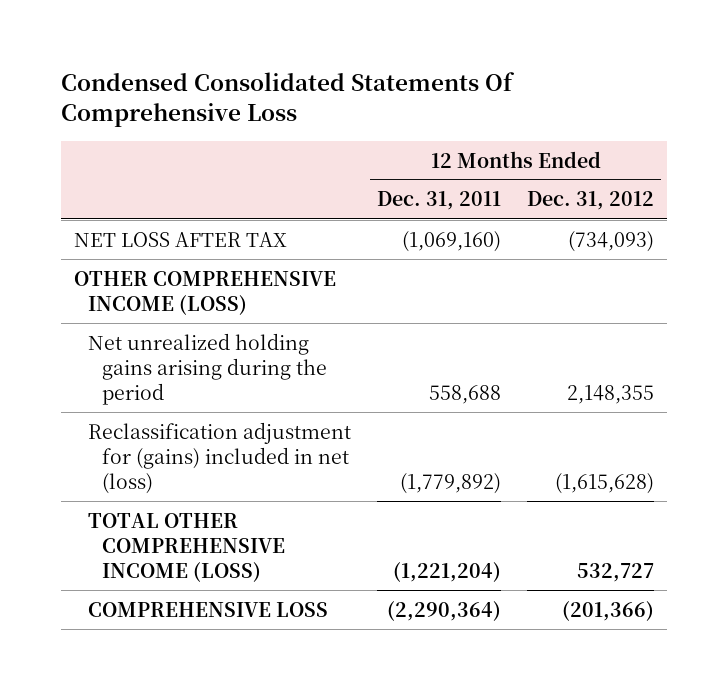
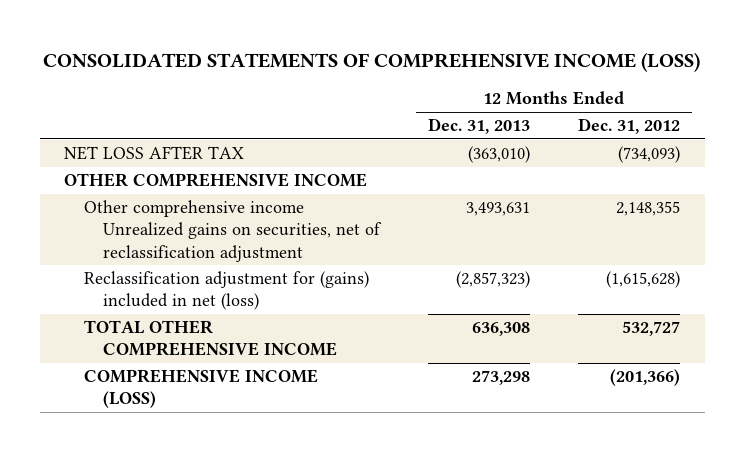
- Condensed Consolidated Statements Of Comprehensive Loss
+ CONSOLIDATED STATEMENTS OF COMPREHENSIVE INCOME (LOSS)
- | 12 Months Ended Dec. 31, 2011 | 12 Months Ended Dec. 31, 2012
+ | 12 Months Ended Dec. 31, 2013 | 12 Months Ended Dec. 31, 2012
- OTHER COMPREHENSIVE INCOME (LOSS)
- Net unrealized holding gains arising during the period | 558,688 | 2,148,355
+ OTHER COMPREHENSIVE INCOME
+ Other comprehensive income Unrealized gains on securities, net of reclassification adjustment | 3,493,631 | 2,148,355
- TOTAL OTHER COMPREHENSIVE INCOME (LOSS) | (1,221,204) | 532,727
- COMPREHENSIVE LOSS | (2,290,364) | (201,366)
+ TOTAL OTHER COMPREHENSIVE INCOME | 636,308 | 532,727
+ COMPREHENSIVE INCOME (LOSS) | 273,298 | (201,366)

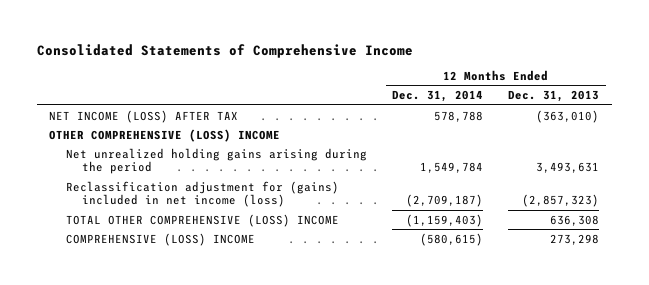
- CONSOLIDATED STATEMENTS OF COMPREHENSIVE INCOME (LOSS)
+ Consolidated Statements of Comprehensive Income
- | 12 Months Ended Dec. 31, 2013 | 12 Months Ended Dec. 31, 2012
+ | 12 Months Ended Dec. 31, 2014 | 12 Months Ended Dec. 31, 2013
- NET LOSS AFTER TAX | (363,010) | (734,093)
- OTHER COMPREHENSIVE INCOME
- Other comprehensive income Unrealized gains on securities, net of reclassification adjustment | 3,493,631 | 2,148,355
- Reclassification adjustment for (gains) included in net (loss) | (2,857,323) | (1,615,628)
- TOTAL OTHER COMPREHENSIVE INCOME | 636,308 | 532,727
- COMPREHENSIVE INCOME (LOSS) | 273,298 | (201,366)
+ NET INCOME (LOSS) AFTER TAX | 578,788 | (363,010)
+ OTHER COMPREHENSIVE (LOSS) INCOME
+ Net unrealized holding gains arising during the period | 1,549,784 | 3,493,631
+ Reclassification adjustment for (gains) included in net income (loss) | (2,709,187) | (2,857,323)
+ TOTAL OTHER COMPREHENSIVE (LOSS) INCOME | (1,159,403) | 636,308
+ COMPREHENSIVE (LOSS) INCOME | (580,615) | 273,298

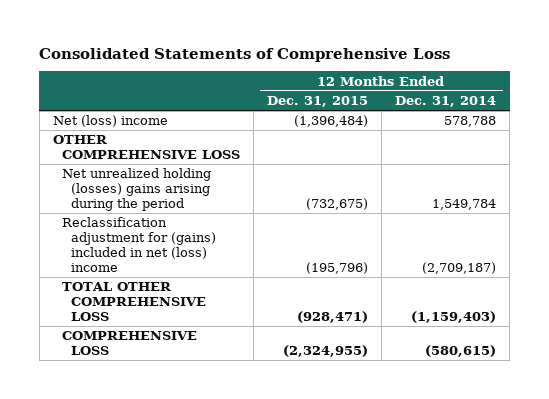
- Consolidated Statements of Comprehensive Income
+ Consolidated Statements of Comprehensive Loss
- | 12 Months Ended Dec. 31, 2014 | 12 Months Ended Dec. 31, 2013
+ | 12 Months Ended Dec. 31, 2015 | 12 Months Ended Dec. 31, 2014
- NET INCOME (LOSS) AFTER TAX | 578,788 | (363,010)
- OTHER COMPREHENSIVE (LOSS) INCOME
- Net unrealized holding gains arising during the period | 1,549,784 | 3,493,631
- Reclassification adjustment for (gains) included in net income (loss) | (2,709,187) | (2,857,323)
- TOTAL OTHER COMPREHENSIVE (LOSS) INCOME | (1,159,403) | 636,308
- COMPREHENSIVE (LOSS) INCOME | (580,615) | 273,298
+ Net (loss) income | (1,396,484) | 578,788
+ OTHER COMPREHENSIVE LOSS
+ Net unrealized holding (losses) gains arising during the period | (732,675) | 1,549,784
+ Reclassification adjustment for (gains) included in net (loss) income | (195,796) | (2,709,187)
+ TOTAL OTHER COMPREHENSIVE LOSS | (928,471) | (1,159,403)
+ COMPREHENSIVE LOSS | (2,324,955) | (580,615)

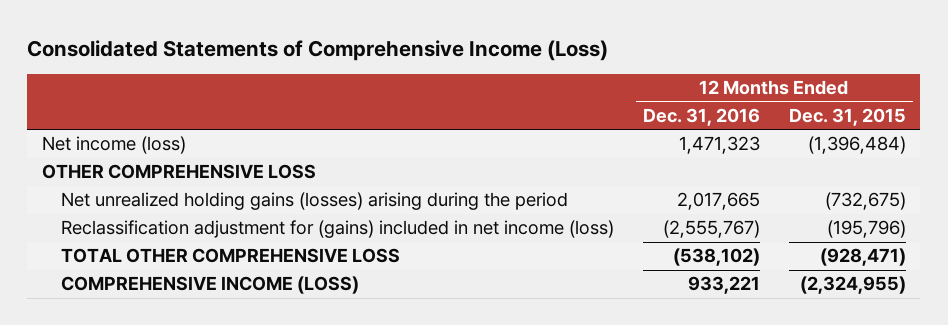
- Consolidated Statements of Comprehensive Loss
+ Consolidated Statements of Comprehensive Income (Loss)
- | 12 Months Ended Dec. 31, 2015 | 12 Months Ended Dec. 31, 2014
+ | 12 Months Ended Dec. 31, 2016 | 12 Months Ended Dec. 31, 2015
- Net (loss) income | (1,396,484) | 578,788
+ Net income (loss) | 1,471,323 | (1,396,484)
- Net unrealized holding (losses) gains arising during the period | (732,675) | 1,549,784
- Reclassification adjustment for (gains) included in net (loss) income | (195,796) | (2,709,187)
+ Net unrealized holding gains (losses) arising during the period | 2,017,665 | (732,675)
+ Reclassification adjustment for (gains) included in net income (loss) | (2,555,767) | (195,796)
- COMPREHENSIVE LOSS | (2,324,955) | (580,615)
+ COMPREHENSIVE INCOME (LOSS) | 933,221 | (2,324,955)

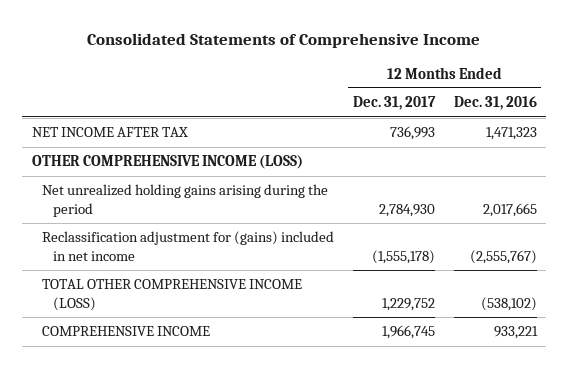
- Consolidated Statements of Comprehensive Income (Loss)
+ Consolidated Statements of Comprehensive Income
- | 12 Months Ended Dec. 31, 2016 | 12 Months Ended Dec. 31, 2015
+ | 12 Months Ended Dec. 31, 2017 | 12 Months Ended Dec. 31, 2016
- Net income (loss) | 1,471,323 | (1,396,484)
- OTHER COMPREHENSIVE LOSS
- Net unrealized holding gains (losses) arising during the period | 2,017,665 | (732,675)
- Reclassification adjustment for (gains) included in net income (loss) | (2,555,767) | (195,796)
- TOTAL OTHER COMPREHENSIVE LOSS | (538,102) | (928,471)
- COMPREHENSIVE INCOME (LOSS) | 933,221 | (2,324,955)
+ NET INCOME AFTER TAX | 736,993 | 1,471,323
+ OTHER COMPREHENSIVE INCOME (LOSS)
+ Net unrealized holding gains arising during the period | 2,784,930 | 2,017,665
+ Reclassification adjustment for (gains) included in net income | (1,555,178) | (2,555,767)
+ TOTAL OTHER COMPREHENSIVE INCOME (LOSS) | 1,229,752 | (538,102)
+ COMPREHENSIVE INCOME | 1,966,745 | 933,221

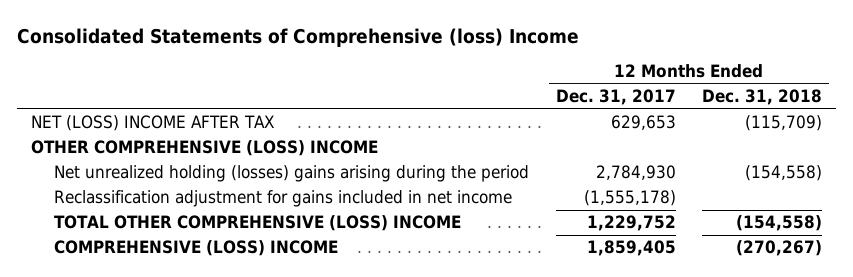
- Consolidated Statements of Comprehensive Income
+ Consolidated Statements of Comprehensive (loss) Income
- | 12 Months Ended Dec. 31, 2017 | 12 Months Ended Dec. 31, 2016
+ | 12 Months Ended Dec. 31, 2017 | 12 Months Ended Dec. 31, 2018
- NET INCOME AFTER TAX | 736,993 | 1,471,323
- OTHER COMPREHENSIVE INCOME (LOSS)
- Net unrealized holding gains arising during the period | 2,784,930 | 2,017,665
- Reclassification adjustment for (gains) included in net income | (1,555,178) | (2,555,767)
- TOTAL OTHER COMPREHENSIVE INCOME (LOSS) | 1,229,752 | (538,102)
- COMPREHENSIVE INCOME | 1,966,745 | 933,221
+ NET (LOSS) INCOME AFTER TAX | 629,653 | (115,709)
+ OTHER COMPREHENSIVE (LOSS) INCOME
+ Net unrealized holding (losses) gains arising during the period | 2,784,930 | (154,558)
+ Reclassification adjustment for gains included in net income | (1,555,178) |
+ TOTAL OTHER COMPREHENSIVE (LOSS) INCOME | 1,229,752 | (154,558)
+ COMPREHENSIVE (LOSS) INCOME | 1,859,405 | (270,267)

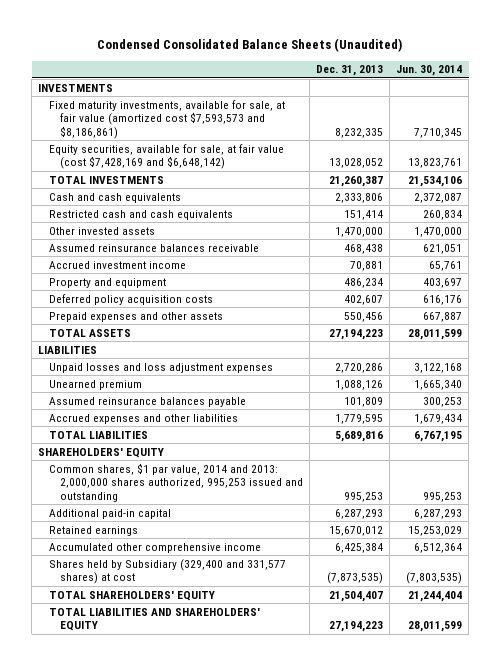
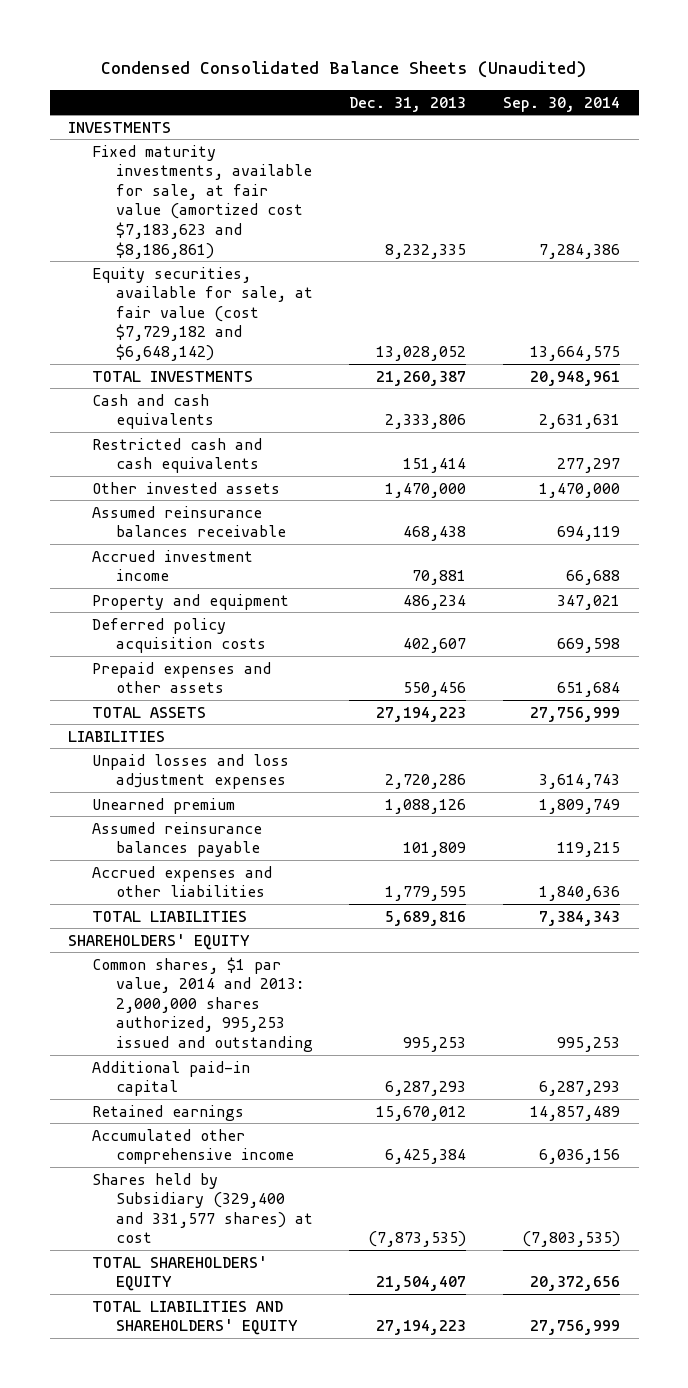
- | Dec. 31, 2013 | Jun. 30, 2014
+ | Dec. 31, 2013 | Sep. 30, 2014
- Fixed maturity investments, available for sale, at fair value (amortized cost $7,593,573 and $8,186,861) | 8,232,335 | 7,710,345
- Equity securities, available for sale, at fair value (cost $7,428,169 and $6,648,142) | 13,028,052 | 13,823,761
+ Fixed maturity investments, available for sale, at fair value (amortized cost $7,183,623 and $8,186,861) | 8,232,335 | 7,284,386
+ Equity securities, available for sale, at fair value (cost $7,729,182 and $6,648,142) | 13,028,052 | 13,664,575

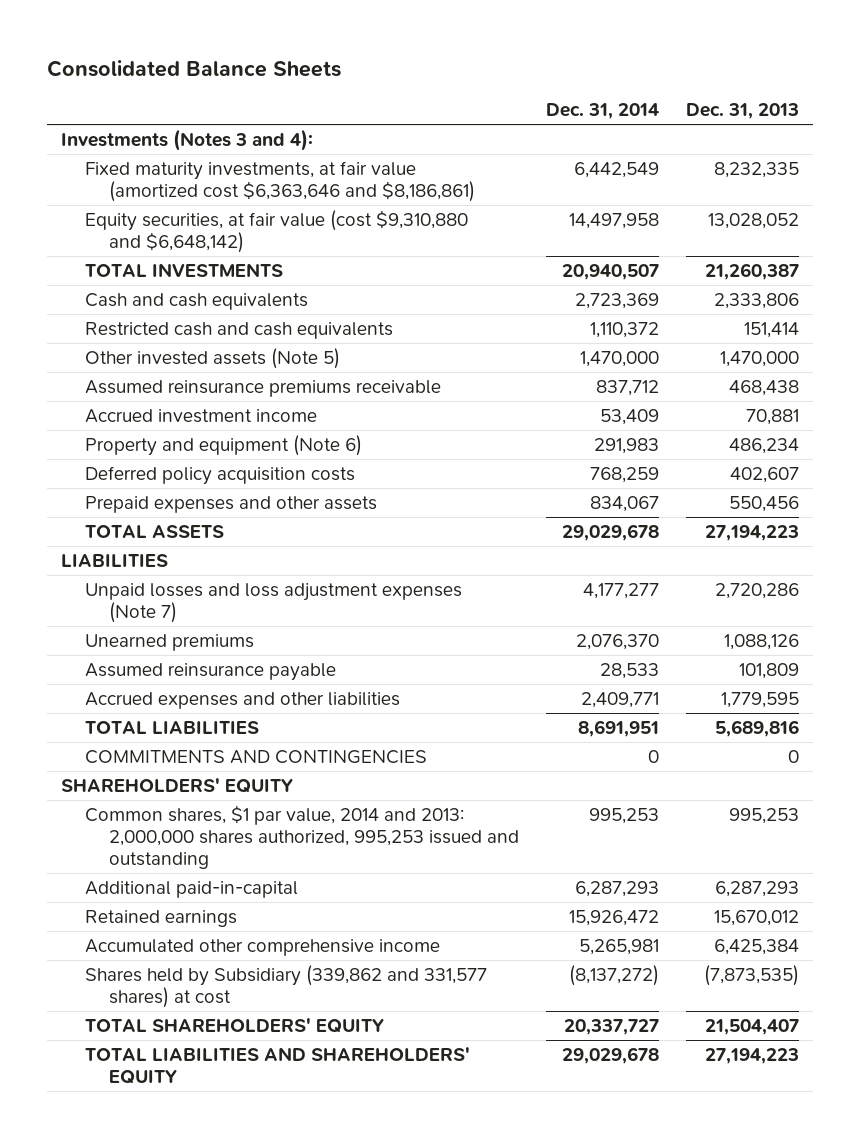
- Condensed Consolidated Balance Sheets (Unaudited)
+ Consolidated Balance Sheets
- | Dec. 31, 2013 | Sep. 30, 2014
+ | Dec. 31, 2014 | Dec. 31, 2013
- INVESTMENTS
- Fixed maturity investments, available for sale, at fair value (amortized cost $7,183,623 and $8,186,861) | 8,232,335 | 7,284,386
- Equity securities, available for sale, at fair value (cost $7,729,182 and $6,648,142) | 13,028,052 | 13,664,575
+ Investments (Notes 3 and 4):
+ Fixed maturity investments, at fair value (amortized cost $6,363,646 and $8,186,861) | 6,442,549 | 8,232,335
+ Equity securities, at fair value (cost $9,310,880 and $6,648,142) | 14,497,958 | 13,028,052
- Other invested assets | 1,470,000 | 1,470,000
- Assumed reinsurance balances receivable | 468,438 | 694,119
+ Other invested assets (Note 5) | 1,470,000 | 1,470,000
+ Assumed reinsurance premiums receivable | 837,712 | 468,438
- Property and equipment | 486,234 | 347,021
+ Property and equipment (Note 6) | 291,983 | 486,234
- Unpaid losses and loss adjustment expenses | 2,720,286 | 3,614,743
- Unearned premium | 1,088,126 | 1,809,749
- Assumed reinsurance balances payable | 101,809 | 119,215
+ Unpaid losses and loss adjustment expenses (Note 7) | 4,177,277 | 2,720,286
+ Unearned premiums | 2,076,370 | 1,088,126
+ Assumed reinsurance payable | 28,533 | 101,809
+ COMMITMENTS AND CONTINGENCIES | 0 | 0
- Additional paid-in capital | 6,287,293 | 6,287,293
+ Additional paid-in-capital | 6,287,293 | 6,287,293
- Shares held by Subsidiary (329,400 and 331,577 shares) at cost | (7,873,535) | (7,803,535)
+ Shares held by Subsidiary (339,862 and 331,577 shares) at cost | (8,137,272) | (7,873,535)

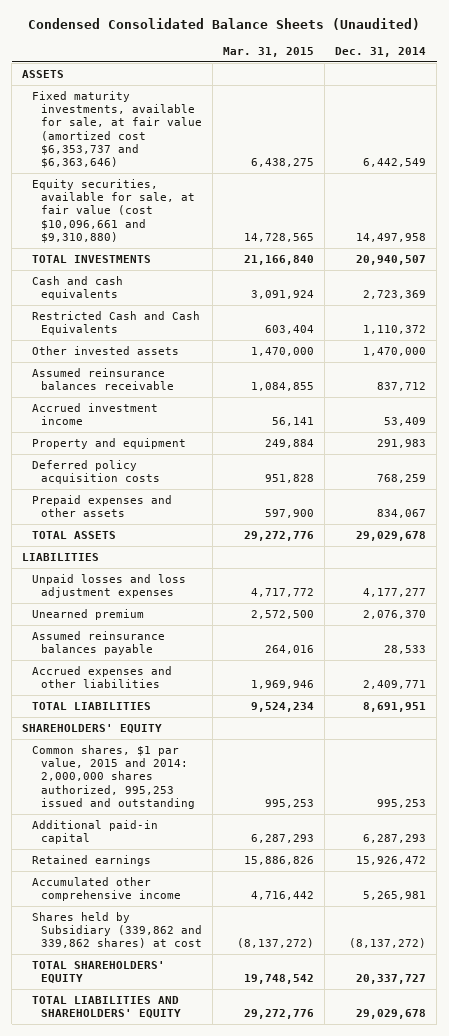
- Consolidated Balance Sheets
+ Condensed Consolidated Balance Sheets (Unaudited)
- | Dec. 31, 2014 | Dec. 31, 2013
+ | Mar. 31, 2015 | Dec. 31, 2014
- Investments (Notes 3 and 4):
- Fixed maturity investments, at fair value (amortized cost $6,363,646 and $8,186,861) | 6,442,549 | 8,232,335
- Equity securities, at fair value (cost $9,310,880 and $6,648,142) | 14,497,958 | 13,028,052
+ ASSETS
+ Fixed maturity investments, available for sale, at fair value (amortized cost $6,353,737 and $6,363,646) | 6,438,275 | 6,442,549
+ Equity securities, available for sale, at fair value (cost $10,096,661 and $9,310,880) | 14,728,565 | 14,497,958
- Restricted cash and cash equivalents | 1,110,372 | 151,414
- Other invested assets (Note 5) | 1,470,000 | 1,470,000
- Assumed reinsurance premiums receivable | 837,712 | 468,438
+ Restricted Cash and Cash Equivalents | 603,404 | 1,110,372
+ Other invested assets | 1,470,000 | 1,470,000
+ Assumed reinsurance balances receivable | 1,084,855 | 837,712
- Property and equipment (Note 6) | 291,983 | 486,234
+ Property and equipment | 249,884 | 291,983
- Unpaid losses and loss adjustment expenses (Note 7) | 4,177,277 | 2,720,286
- Unearned premiums | 2,076,370 | 1,088,126
- Assumed reinsurance payable | 28,533 | 101,809
+ Unpaid losses and loss adjustment expenses | 4,717,772 | 4,177,277
+ Unearned premium | 2,572,500 | 2,076,370
+ Assumed reinsurance balances payable | 264,016 | 28,533
- COMMITMENTS AND CONTINGENCIES | 0 | 0
- Common shares, $1 par value, 2014 and 2013: 2,000,000 shares authorized, 995,253 issued and outstanding | 995,253 | 995,253
- Additional paid-in-capital | 6,287,293 | 6,287,293
+ Common shares, $1 par value, 2015 and 2014: 2,000,000 shares authorized, 995,253 issued and outstanding | 995,253 | 995,253
+ Additional paid-in capital | 6,287,293 | 6,287,293
- Shares held by Subsidiary (339,862 and 331,577 shares) at cost | (8,137,272) | (7,873,535)
+ Shares held by Subsidiary (339,862 and 339,862 shares) at cost | (8,137,272) | (8,137,272)

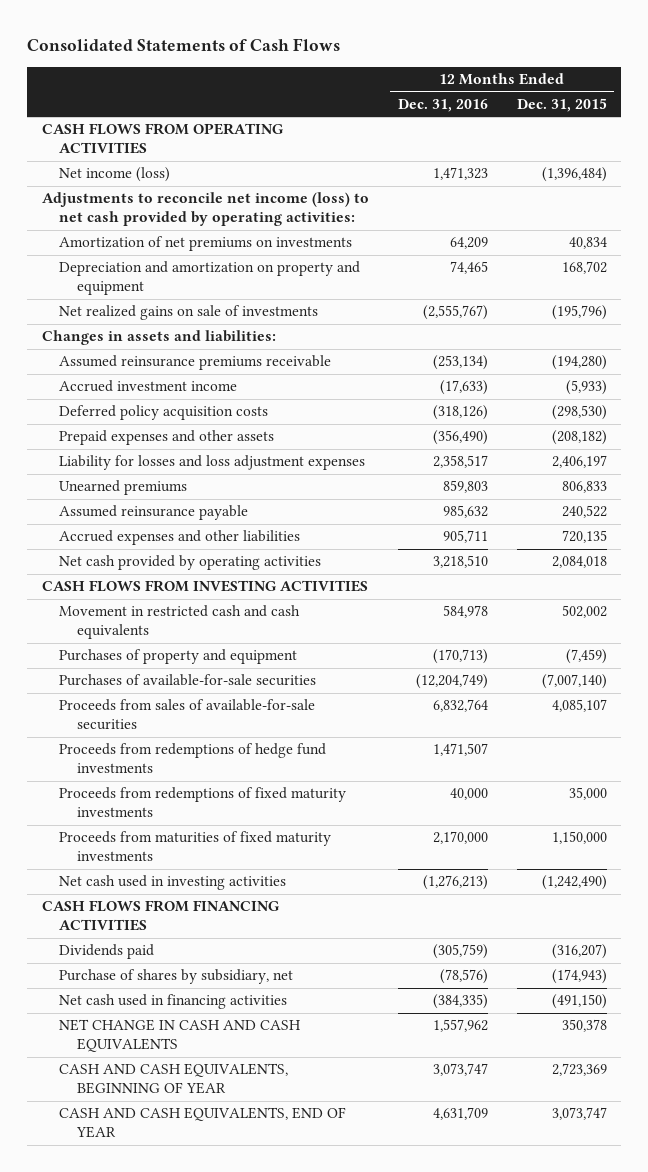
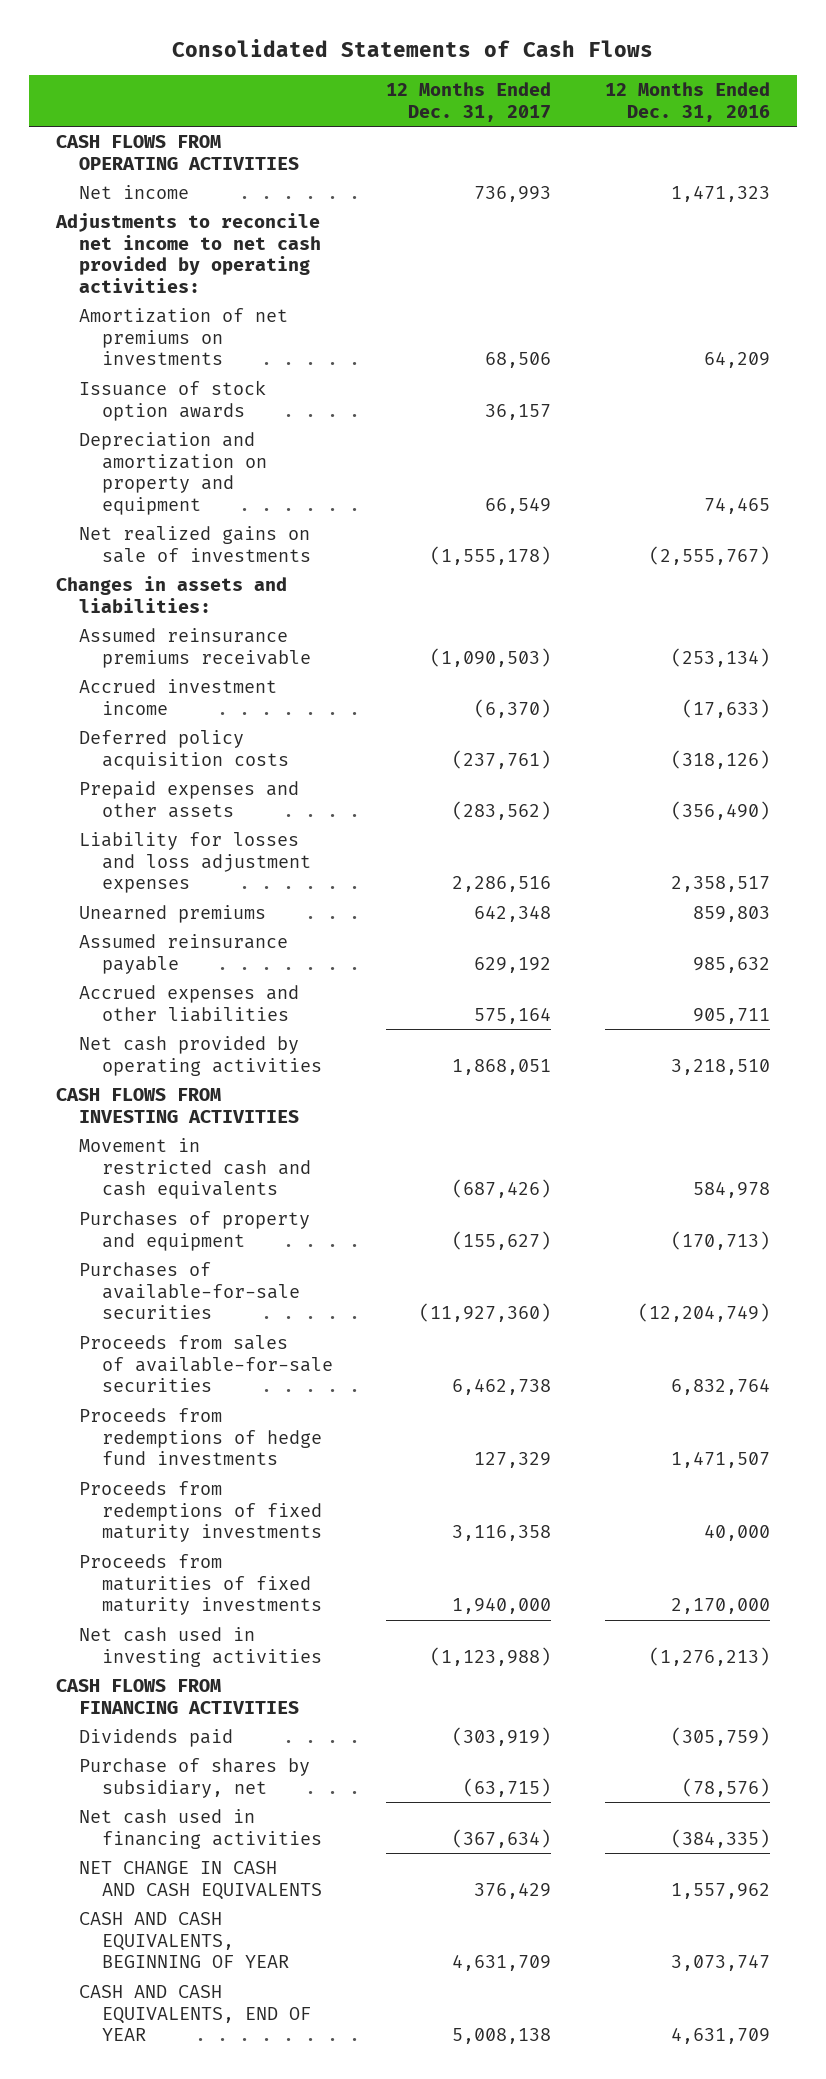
- | 12 Months Ended Dec. 31, 2016 | 12 Months Ended Dec. 31, 2015
+ | 12 Months Ended Dec. 31, 2017 | 12 Months Ended Dec. 31, 2016
- Net income (loss) | 1,471,323 | (1,396,484)
- Adjustments to reconcile net income (loss) to net cash provided by operating activities:
+ Net income | 736,993 | 1,471,323
+ Adjustments to reconcile net income to net cash provided by operating activities:
+ Issuance of stock option awards | 36,157 |

